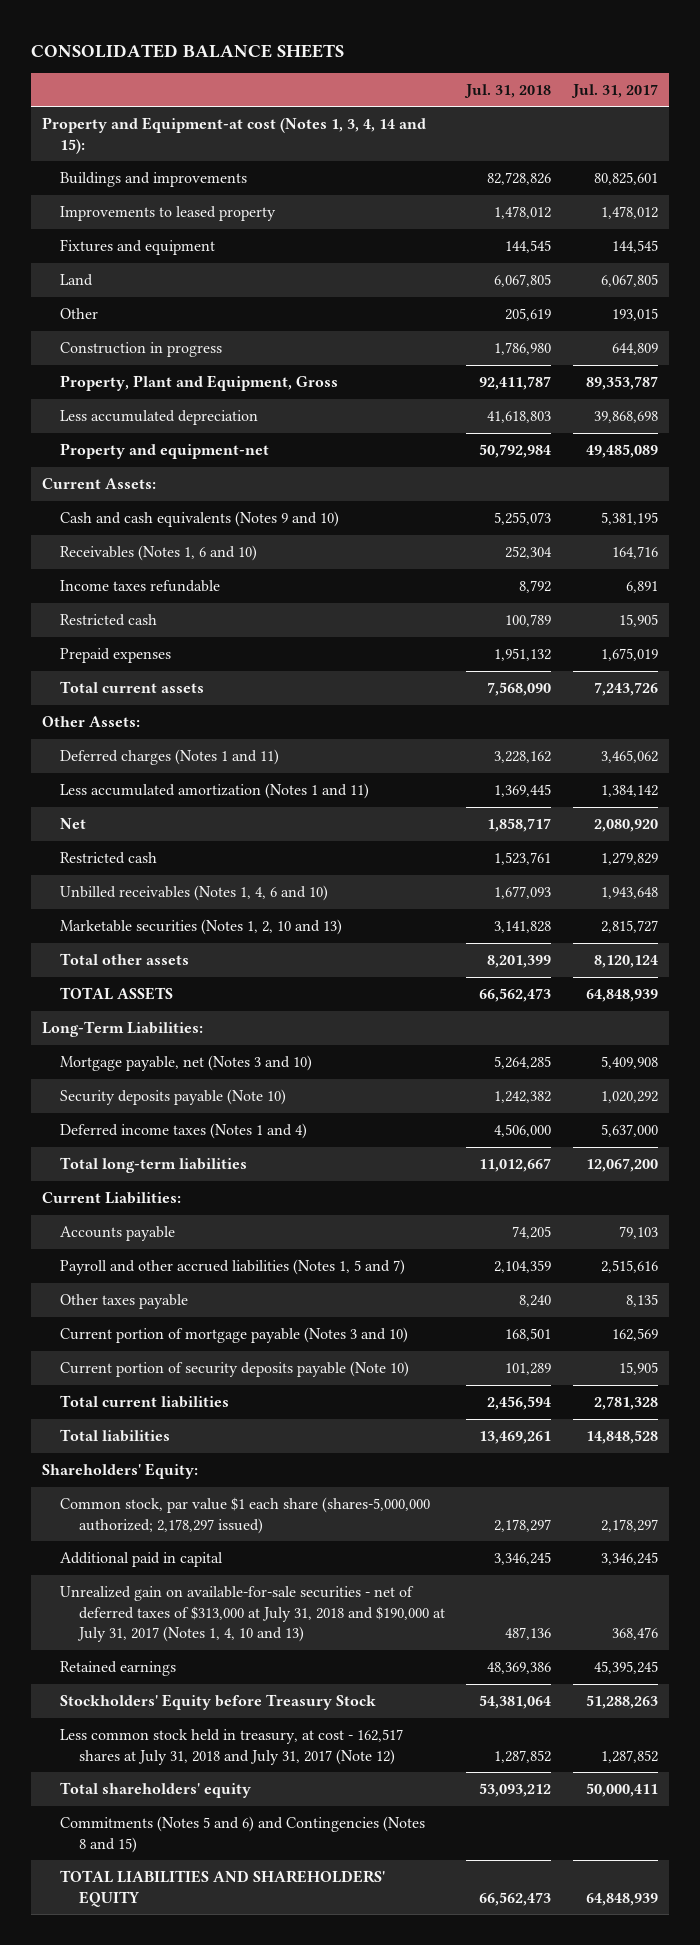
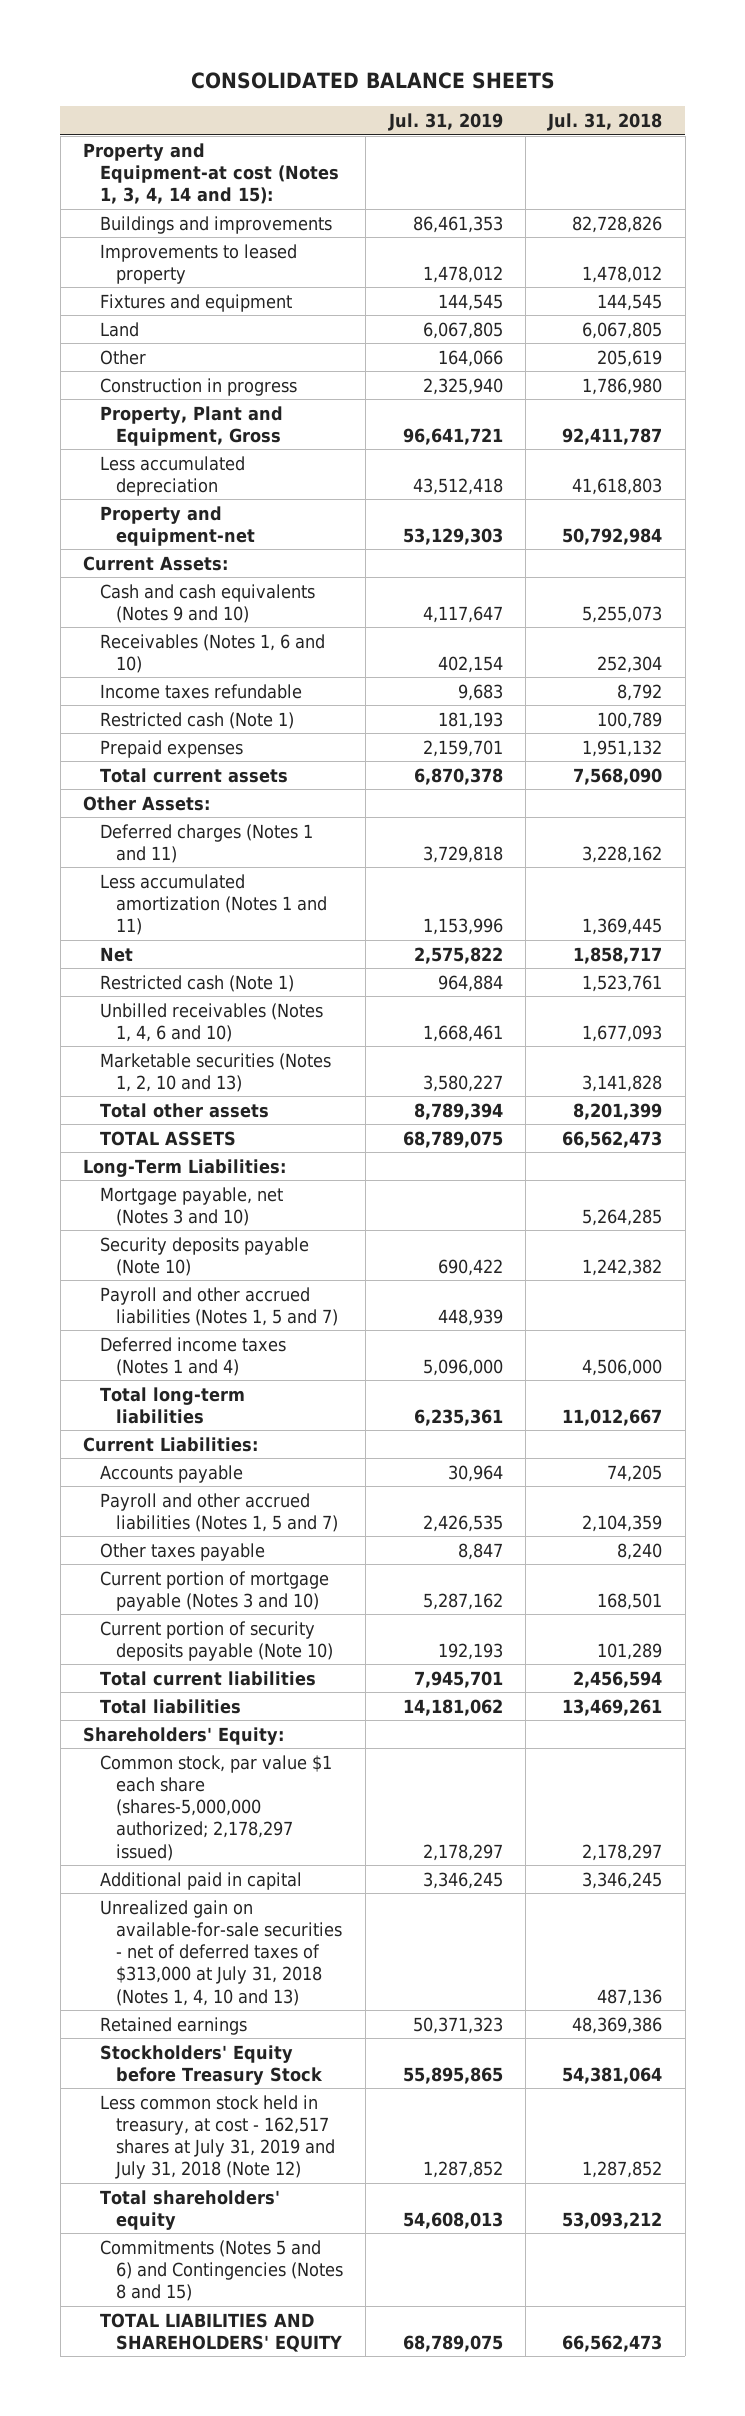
- | Jul. 31, 2018 | Jul. 31, 2017
+ | Jul. 31, 2019 | Jul. 31, 2018
- Restricted cash | 100,789 | 15,905
+ Restricted cash (Note 1) | 181,193 | 100,789
- Restricted cash | 1,523,761 | 1,279,829
+ Restricted cash (Note 1) | 964,884 | 1,523,761
+ Payroll and other accrued liabilities (Notes 1, 5 and 7) | 448,939 |
- Unrealized gain on available-for-sale securities - net of deferred taxes of $313,000 at July 31, 2018 and $190,000 at July 31, 2017 (Notes 1, 4, 10 and 13) | 487,136 | 368,476
+ Unrealized gain on available-for-sale securities - net of deferred taxes of $313,000 at July 31, 2018 (Notes 1, 4, 10 and 13) | | 487,136
- Less common stock held in treasury, at cost - 162,517 shares at July 31, 2018 and July 31, 2017 (Note 12) | 1,287,852 | 1,287,852
+ Less common stock held in treasury, at cost - 162,517 shares at July 31, 2019 and July 31, 2018 (Note 12) | 1,287,852 | 1,287,852

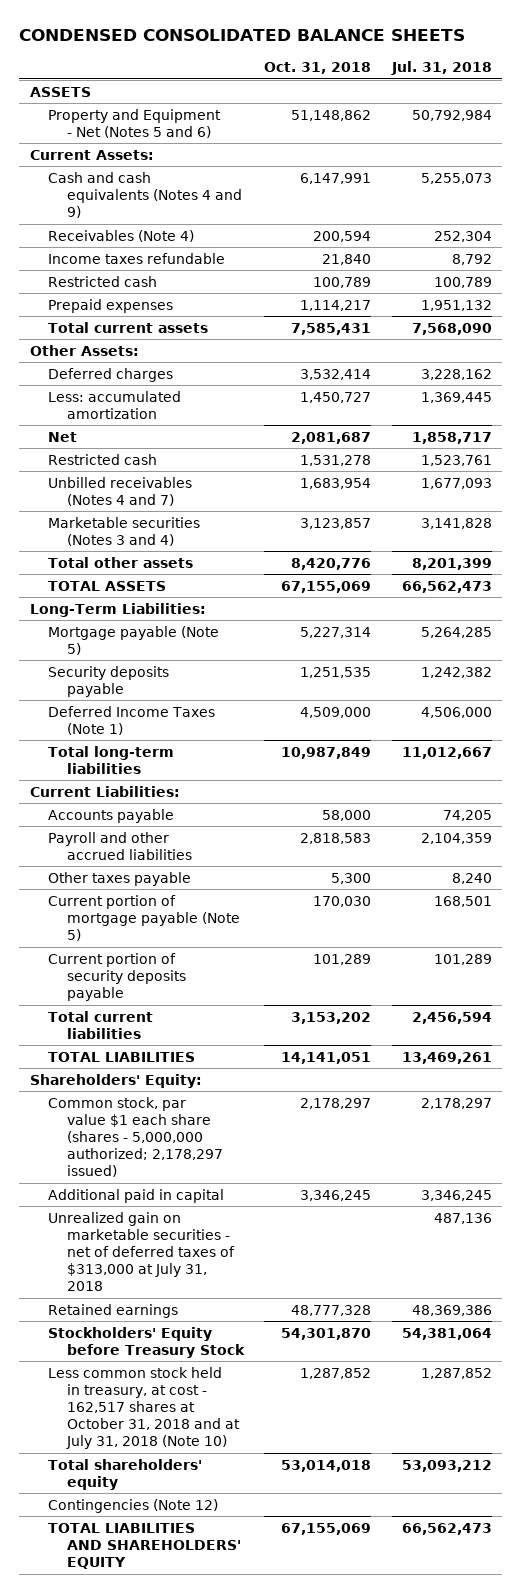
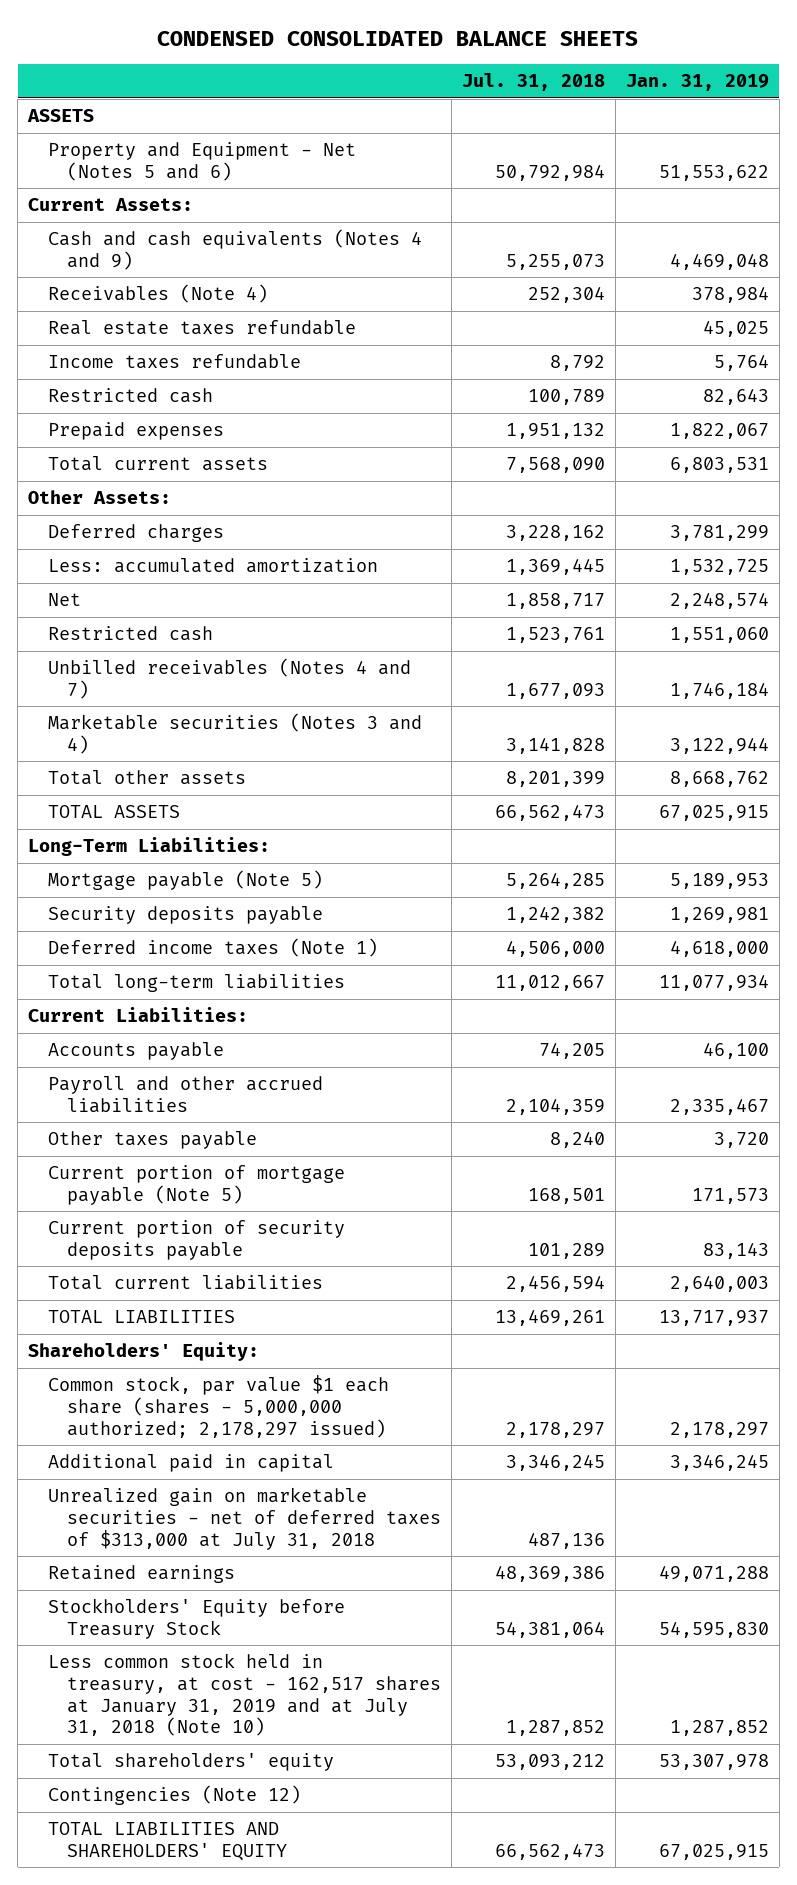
- | Oct. 31, 2018 | Jul. 31, 2018
+ | Jul. 31, 2018 | Jan. 31, 2019
+ Real estate taxes refundable | | 45,025
- Deferred Income Taxes (Note 1) | 4,509,000 | 4,506,000
+ Deferred income taxes (Note 1) | 4,506,000 | 4,618,000
- Less common stock held in treasury, at cost - 162,517 shares at October 31, 2018 and at July 31, 2018 (Note 10) | 1,287,852 | 1,287,852
+ Less common stock held in treasury, at cost - 162,517 shares at January 31, 2019 and at July 31, 2018 (Note 10) | 1,287,852 | 1,287,852

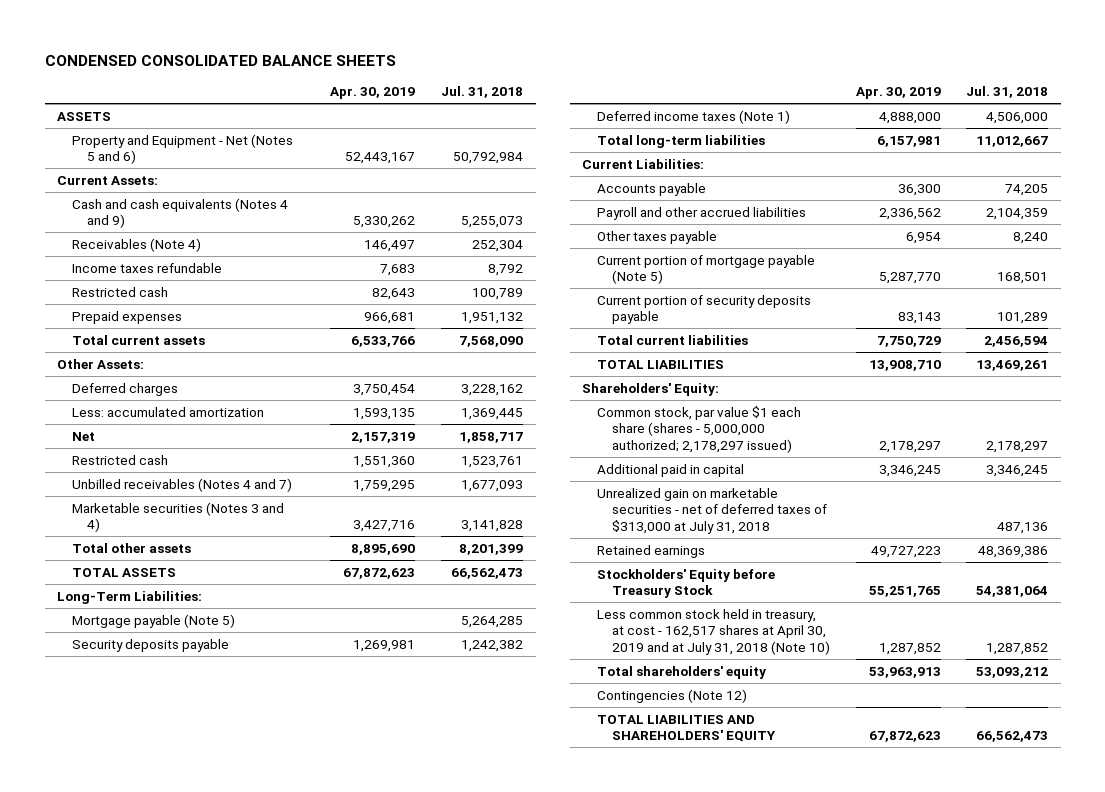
- | Jul. 31, 2018 | Jan. 31, 2019
+ | Apr. 30, 2019 | Jul. 31, 2018
- Real estate taxes refundable | | 45,025
- Less common stock held in treasury, at cost - 162,517 shares at January 31, 2019 and at July 31, 2018 (Note 10) | 1,287,852 | 1,287,852
+ Less common stock held in treasury, at cost - 162,517 shares at April 30, 2019 and at July 31, 2018 (Note 10) | 1,287,852 | 1,287,852

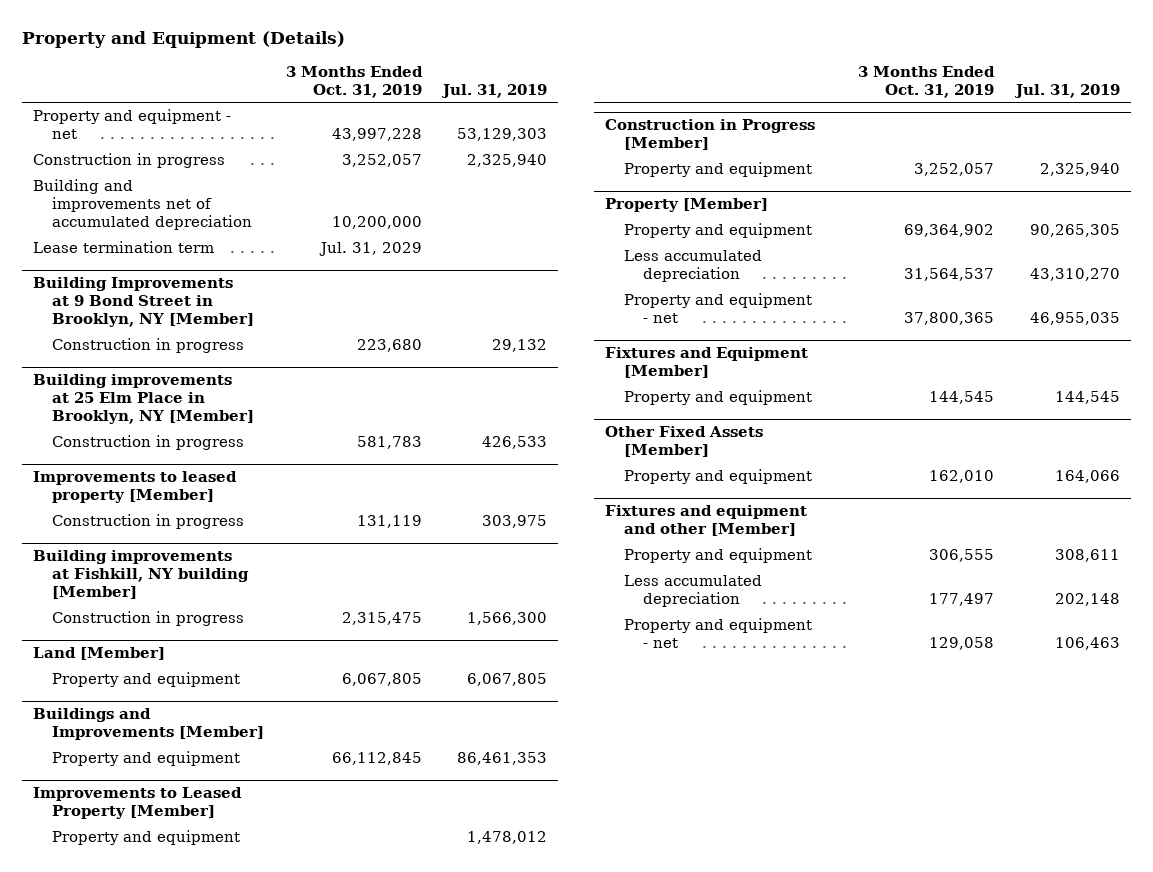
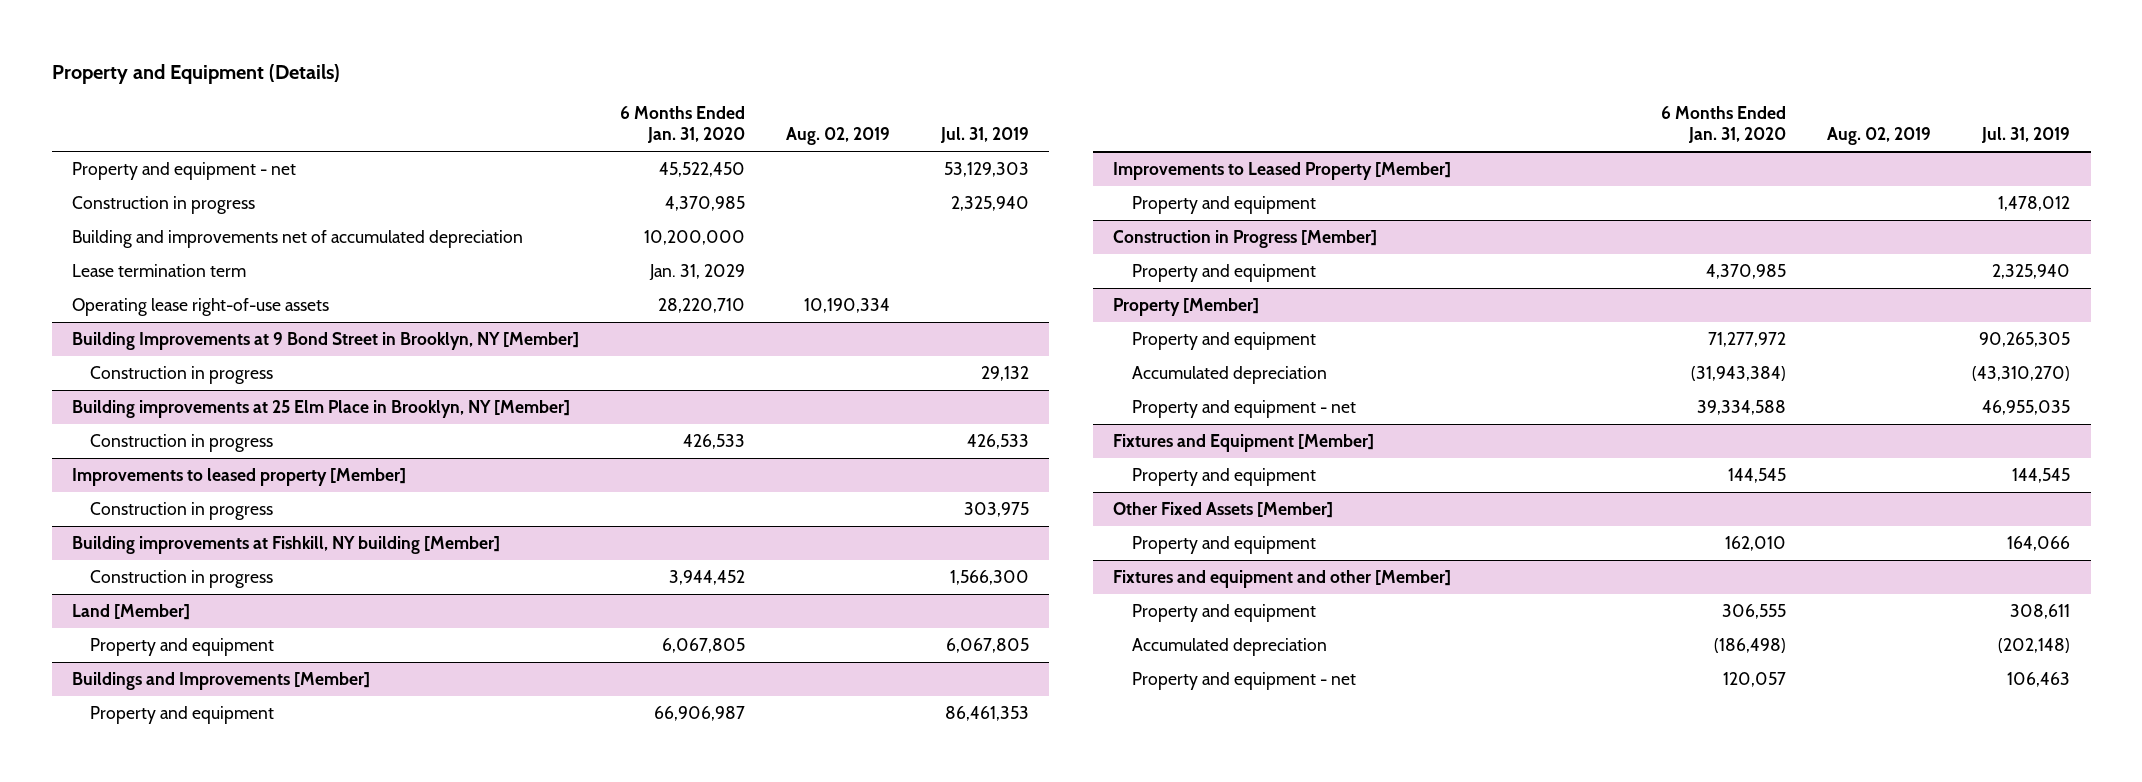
- | 3 Months Ended Oct. 31, 2019 | Jul. 31, 2019
+ | 6 Months Ended Jan. 31, 2020 | Aug. 02, 2019 | Jul. 31, 2019
+ Operating lease right-of-use assets | 28,220,710 | 10,190,334 |
@ Property [Member]
- Less accumulated depreciation | 31,564,537 | 43,310,270
+ Accumulated depreciation | (31,943,384) | | (43,310,270)
@ Fixtures and equipment and other [Member]
- Less accumulated depreciation | 177,497 | 202,148
+ Accumulated depreciation | (186,498) | | (202,148)

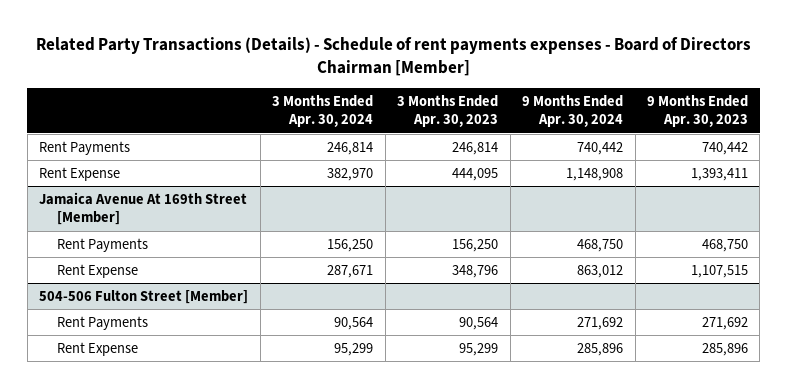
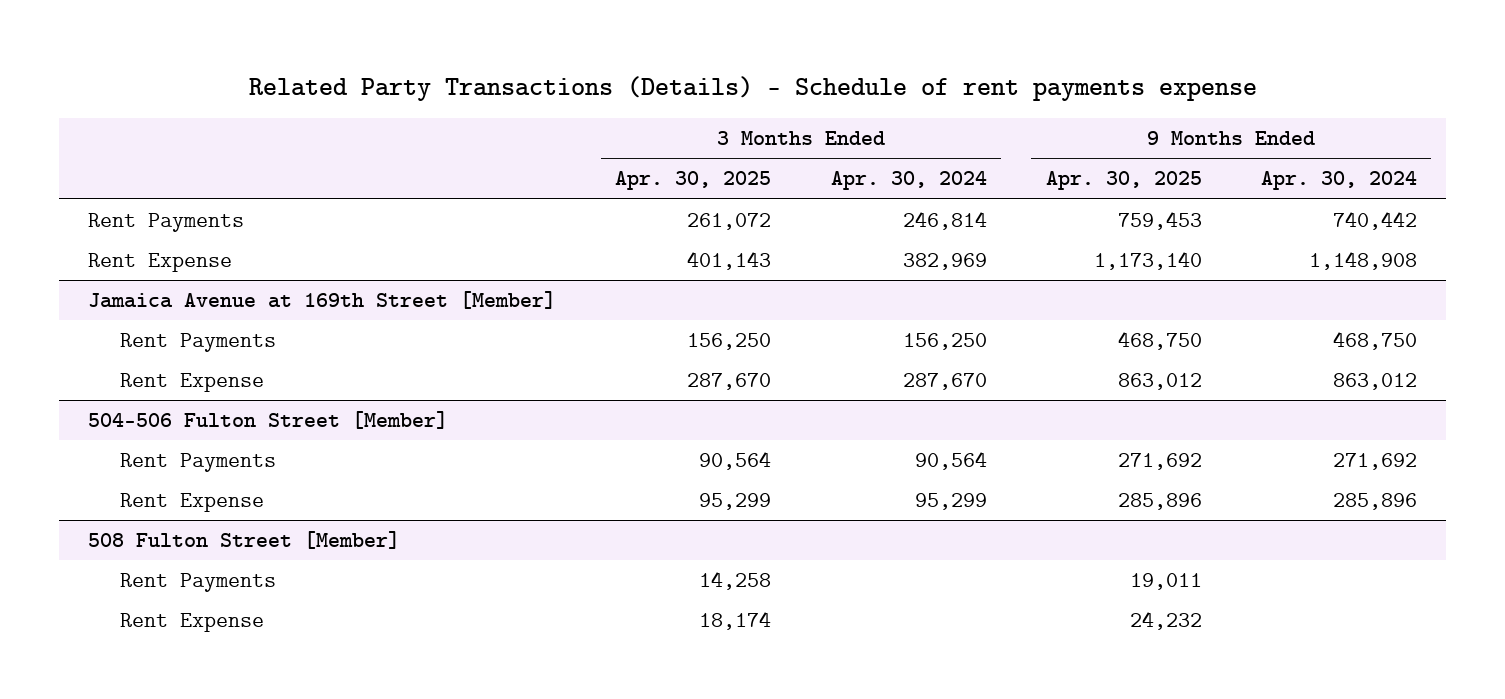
- Related Party Transactions (Details) - Schedule of rent payments expenses - Board of Directors Chairman [Member]
+ Related Party Transactions (Details) - Schedule of rent payments expense
- | 3 Months Ended Apr. 30, 2024 | 3 Months Ended Apr. 30, 2023 | 9 Months Ended Apr. 30, 2024 | 9 Months Ended Apr. 30, 2023
+ | 3 Months Ended Apr. 30, 2025 | 3 Months Ended Apr. 30, 2024 | 9 Months Ended Apr. 30, 2025 | 9 Months Ended Apr. 30, 2024
- Rent Expense | 382,970 | 444,095 | 1,148,908 | 1,393,411
- Jamaica Avenue At 169th Street [Member]
+ Rent Expense | 401,143 | 382,969 | 1,173,140 | 1,148,908
+ Jamaica Avenue at 169th Street [Member]
- Rent Expense | 287,671 | 348,796 | 863,012 | 1,107,515
+ Rent Expense | 287,670 | 287,670 | 863,012 | 863,012
+ 508 Fulton Street [Member]
+ Rent Payments | 14,258 | | 19,011 |
+ Rent Expense | 18,174 | | 24,232 |

